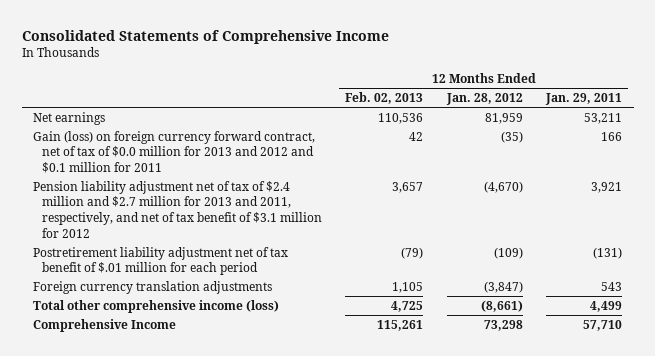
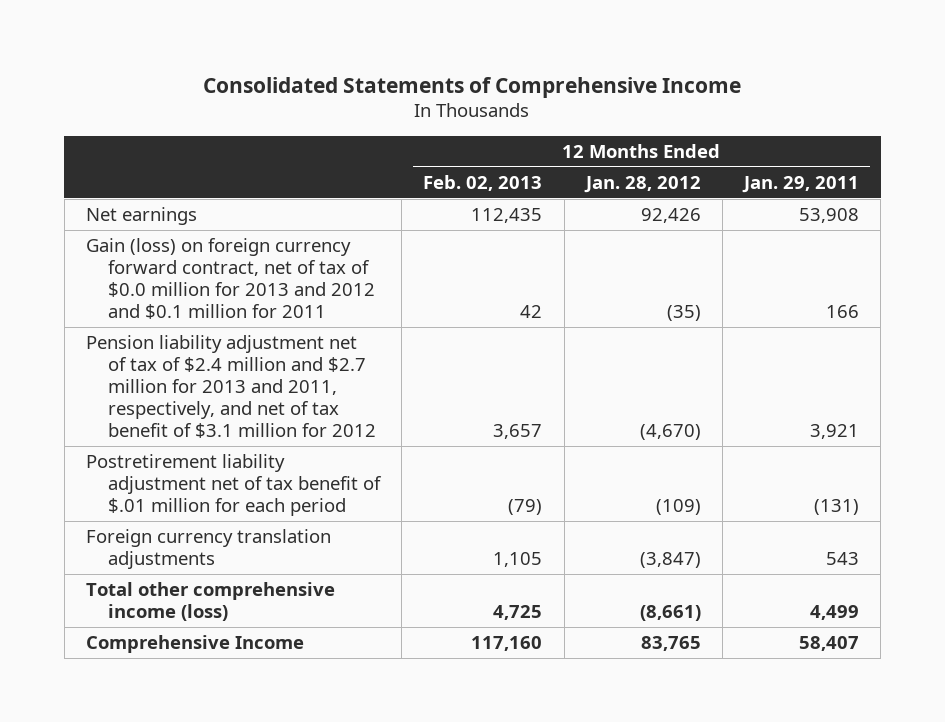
- Net earnings | 110,536 | 81,959 | 53,211
+ Net earnings | 112,435 | 92,426 | 53,908
- Comprehensive Income | 115,261 | 73,298 | 57,710
+ Comprehensive Income | 117,160 | 83,765 | 58,407

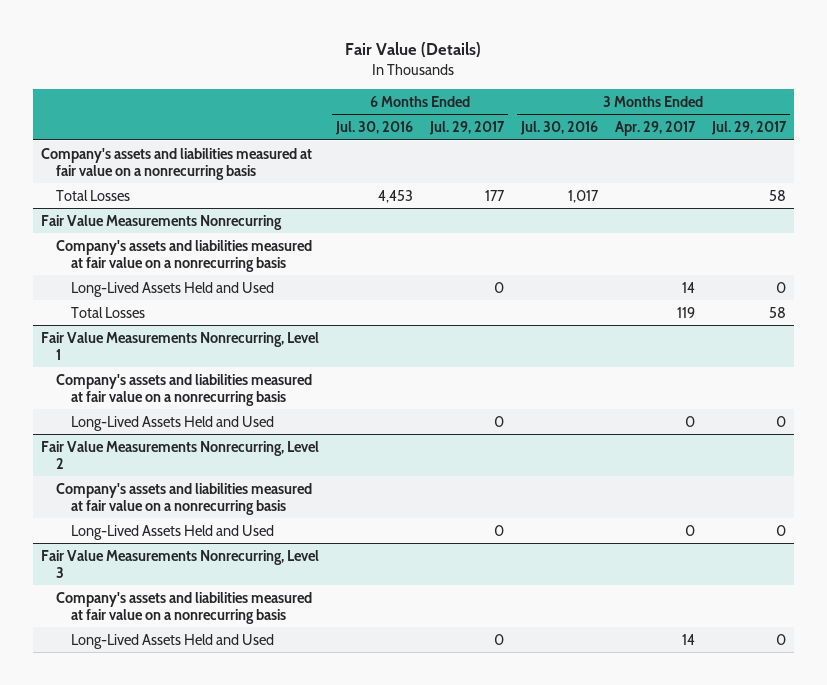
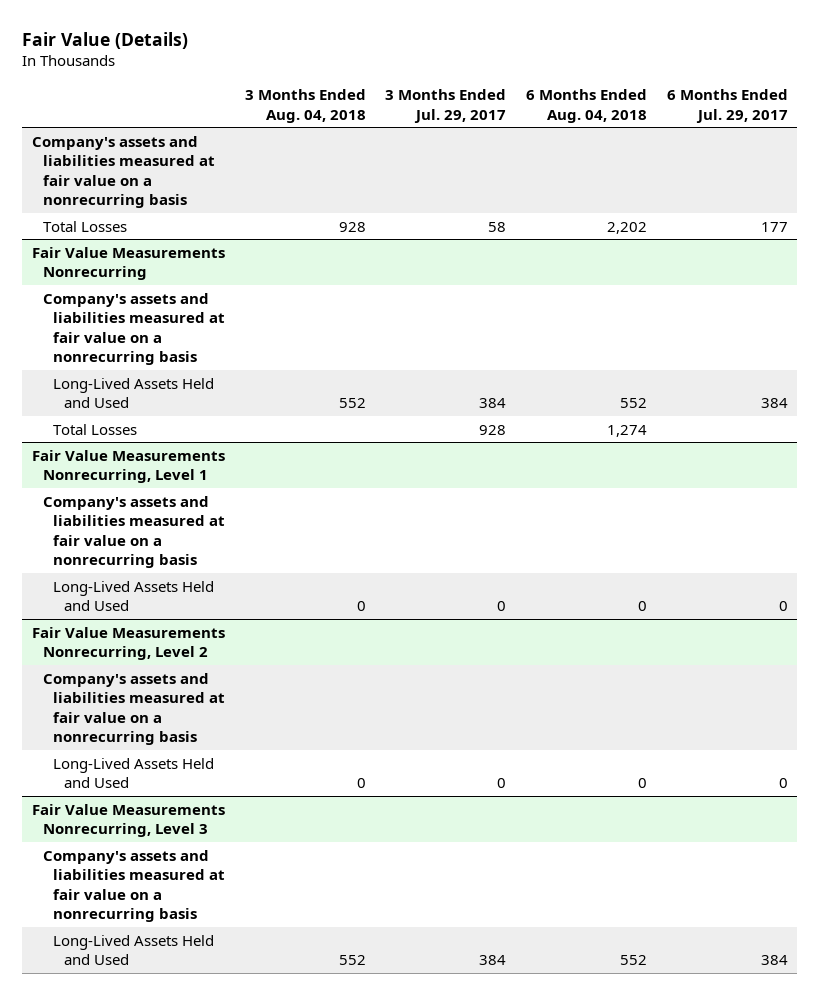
- | 6 Months Ended Jul. 30, 2016 | 6 Months Ended Jul. 29, 2017 | 3 Months Ended Jul. 30, 2016 | 3 Months Ended Apr. 29, 2017 | 3 Months Ended Jul. 29, 2017
+ | 3 Months Ended Aug. 04, 2018 | 3 Months Ended Jul. 29, 2017 | 6 Months Ended Aug. 04, 2018 | 6 Months Ended Jul. 29, 2017
@ Fair Value Measurements Nonrecurring
- Long-Lived Assets Held and Used | | 0 | | 14 | 0
- Total Losses | | | | 119 | 58
+ Long-Lived Assets Held and Used | 552 | 384 | 552 | 384
+ Total Losses | | 928 | 1,274 |
@ Fair Value Measurements Nonrecurring, Level 3
- Long-Lived Assets Held and Used | | 0 | | 14 | 0
+ Long-Lived Assets Held and Used | 552 | 384 | 552 | 384

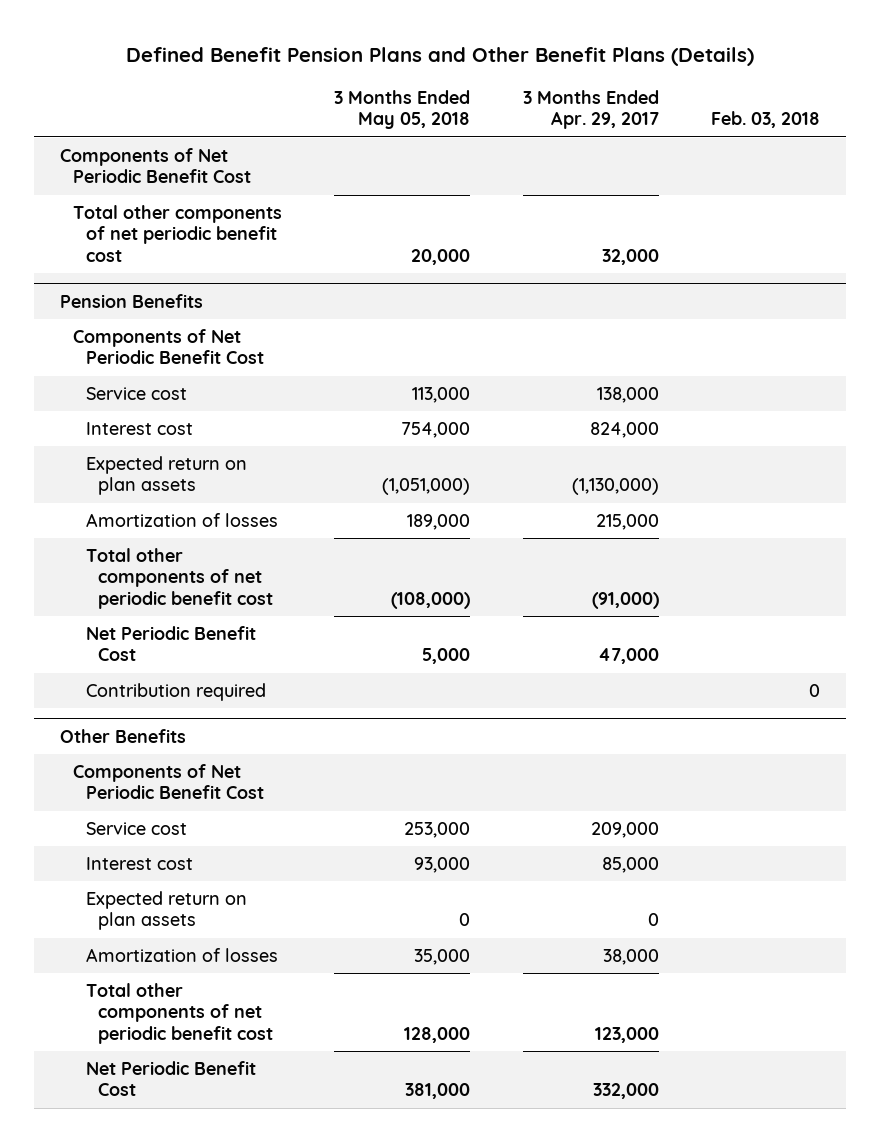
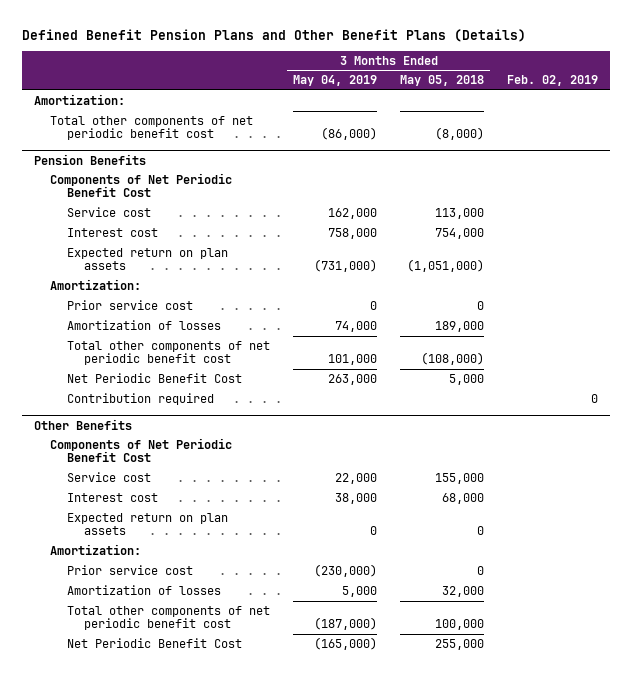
- | 3 Months Ended May 05, 2018 | 3 Months Ended Apr. 29, 2017 | Feb. 03, 2018
+ | 3 Months Ended May 04, 2019 | 3 Months Ended May 05, 2018 | Feb. 02, 2019
- Components of Net Periodic Benefit Cost
- Total other components of net periodic benefit cost | 20,000 | 32,000 |
+ Amortization:
+ Total other components of net periodic benefit cost | (86,000) | (8,000) |
@ Pension Benefits
+ Amortization:
+ Prior service cost | 0 | 0 |
@ Other Benefits
- Service cost | 253,000 | 209,000 |
- Interest cost | 93,000 | 85,000 |
+ Service cost | 22,000 | 155,000 |
+ Interest cost | 38,000 | 68,000 |
- Amortization of losses | 35,000 | 38,000 |
- Total other components of net periodic benefit cost | 128,000 | 123,000 |
- Net Periodic Benefit Cost | 381,000 | 332,000 |
+ Amortization:
+ Prior service cost | (230,000) | 0 |
+ Amortization of losses | 5,000 | 32,000 |
+ Total other components of net periodic benefit cost | (187,000) | 100,000 |
+ Net Periodic Benefit Cost | (165,000) | 255,000 |

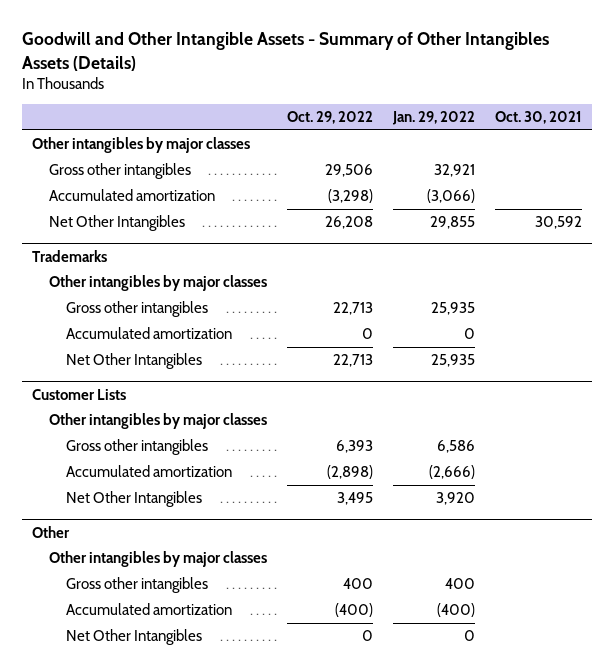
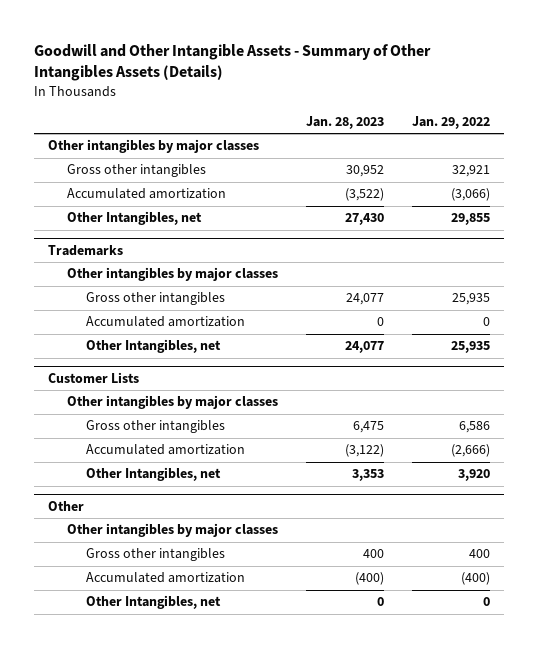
- | Oct. 29, 2022 | Jan. 29, 2022 | Oct. 30, 2021
+ | Jan. 28, 2023 | Jan. 29, 2022
- Net Other Intangibles | 26,208 | 29,855 | 30,592
+ Other Intangibles, net | 27,430 | 29,855
@ Trademarks
- Net Other Intangibles | 22,713 | 25,935 |
+ Other Intangibles, net | 24,077 | 25,935
@ Customer Lists
- Net Other Intangibles | 3,495 | 3,920 |
+ Other Intangibles, net | 3,353 | 3,920
@ Other
- Net Other Intangibles | 0 | 0 |
+ Other Intangibles, net | 0 | 0

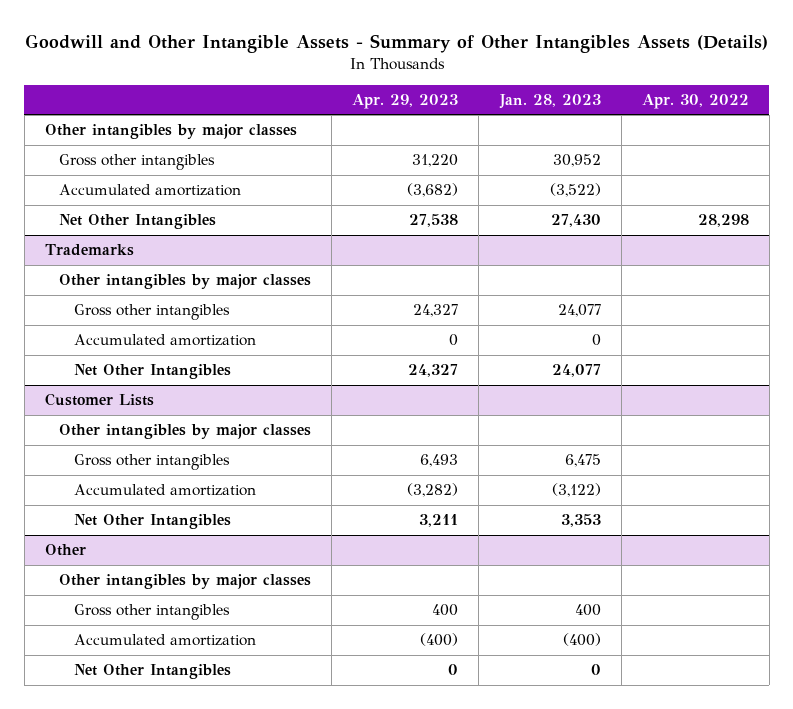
- | Jan. 28, 2023 | Jan. 29, 2022
+ | Apr. 29, 2023 | Jan. 28, 2023 | Apr. 30, 2022
- Other Intangibles, net | 27,430 | 29,855
+ Net Other Intangibles | 27,538 | 27,430 | 28,298
@ Trademarks
- Other Intangibles, net | 24,077 | 25,935
+ Net Other Intangibles | 24,327 | 24,077 |
@ Customer Lists
- Other Intangibles, net | 3,353 | 3,920
+ Net Other Intangibles | 3,211 | 3,353 |
@ Other
- Other Intangibles, net | 0 | 0
+ Net Other Intangibles | 0 | 0 |

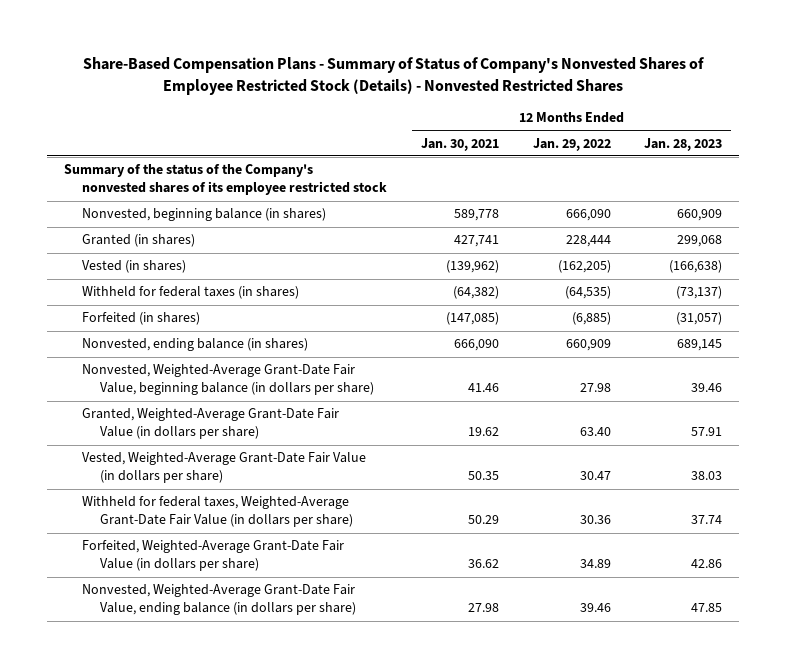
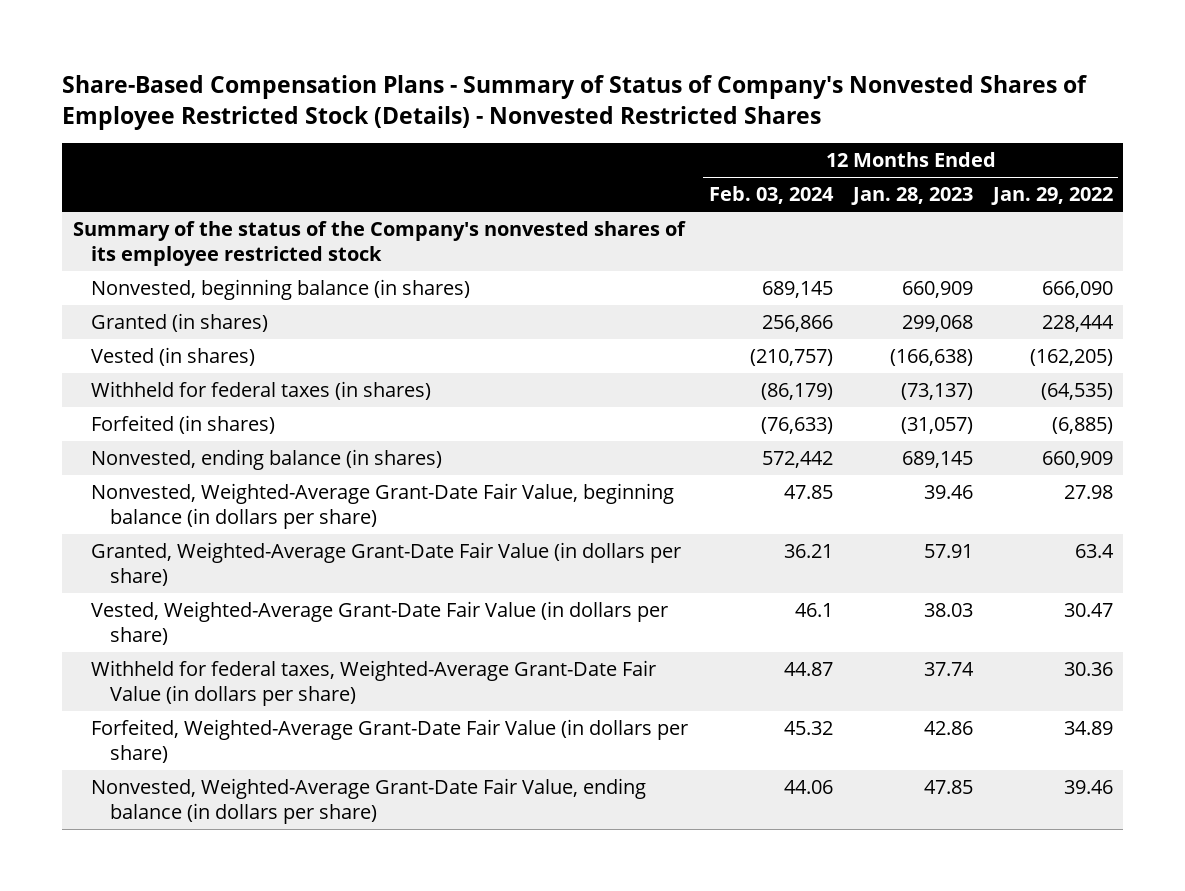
- | 12 Months Ended Jan. 30, 2021 | 12 Months Ended Jan. 29, 2022 | 12 Months Ended Jan. 28, 2023
+ | 12 Months Ended Feb. 03, 2024 | 12 Months Ended Jan. 28, 2023 | 12 Months Ended Jan. 29, 2022
- Granted, Weighted-Average Grant-Date Fair Value (in dollars per share) | 19.62 | 63.40 | 57.91
+ Granted, Weighted-Average Grant-Date Fair Value (in dollars per share) | 36.21 | 57.91 | 63.4

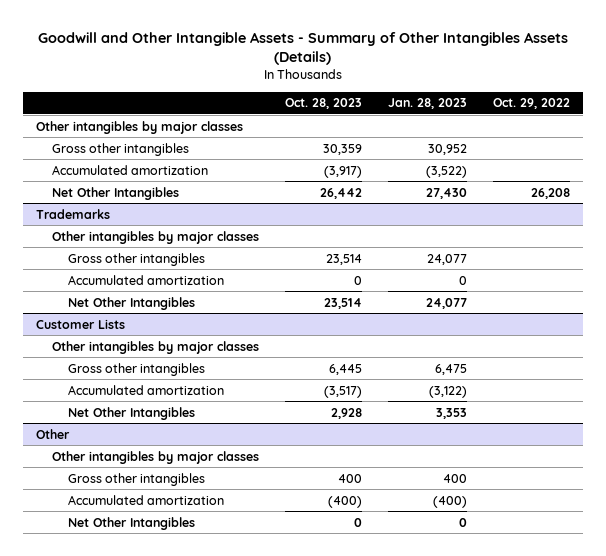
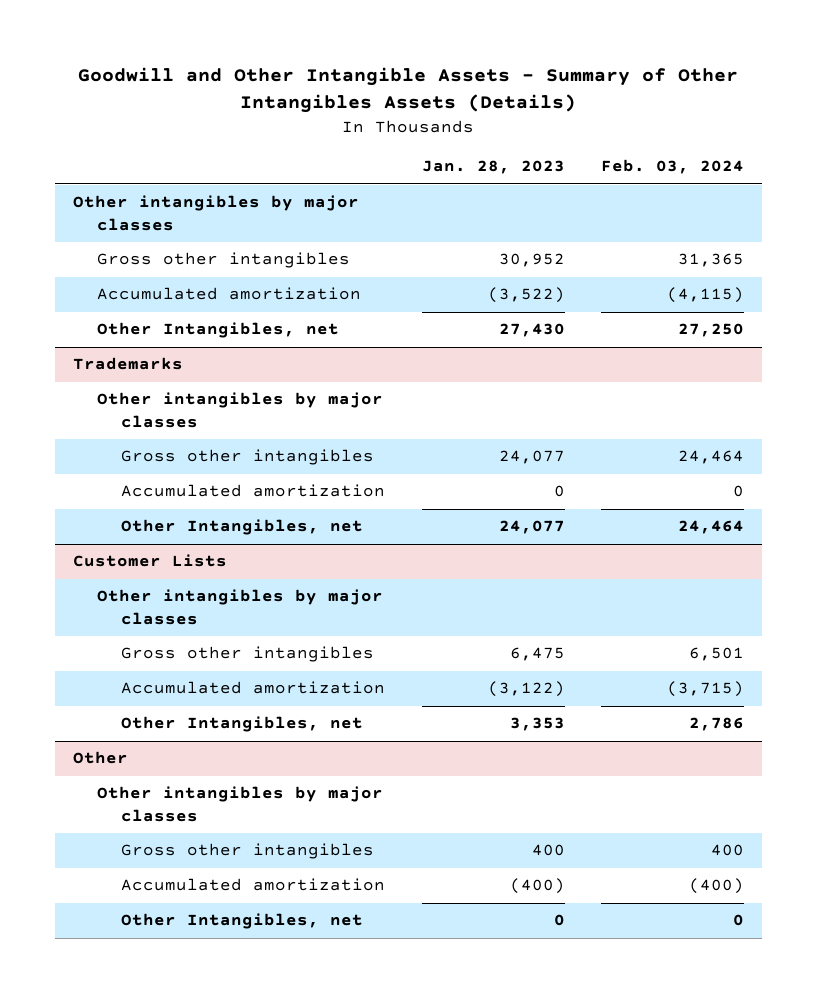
- | Oct. 28, 2023 | Jan. 28, 2023 | Oct. 29, 2022
+ | Jan. 28, 2023 | Feb. 03, 2024
- Net Other Intangibles | 26,442 | 27,430 | 26,208
+ Other Intangibles, net | 27,430 | 27,250
@ Trademarks
- Net Other Intangibles | 23,514 | 24,077 |
+ Other Intangibles, net | 24,077 | 24,464
@ Customer Lists
- Net Other Intangibles | 2,928 | 3,353 |
+ Other Intangibles, net | 3,353 | 2,786
@ Other
- Net Other Intangibles | 0 | 0 |
+ Other Intangibles, net | 0 | 0

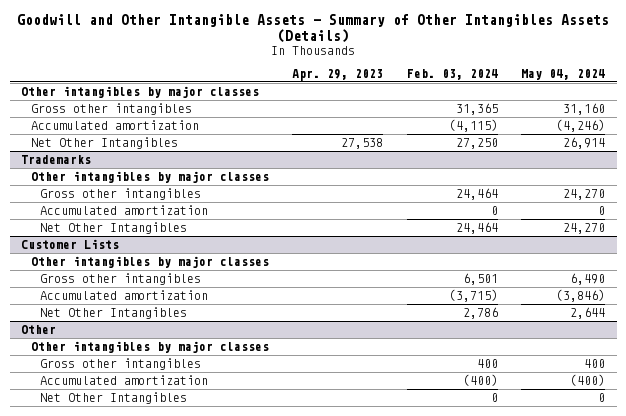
- | Jan. 28, 2023 | Feb. 03, 2024
+ | Apr. 29, 2023 | Feb. 03, 2024 | May 04, 2024
- Other Intangibles, net | 27,430 | 27,250
+ Net Other Intangibles | 27,538 | 27,250 | 26,914
@ Trademarks
- Other Intangibles, net | 24,077 | 24,464
+ Net Other Intangibles | | 24,464 | 24,270
@ Customer Lists
- Other Intangibles, net | 3,353 | 2,786
+ Net Other Intangibles | | 2,786 | 2,644
@ Other
- Other Intangibles, net | 0 | 0
+ Net Other Intangibles | | 0 | 0

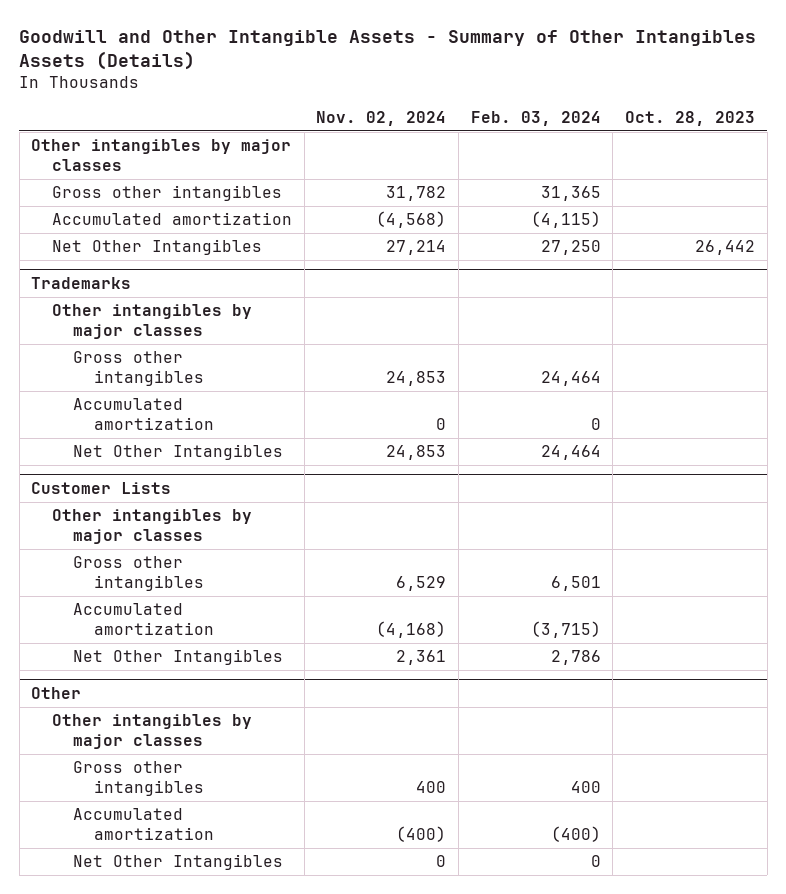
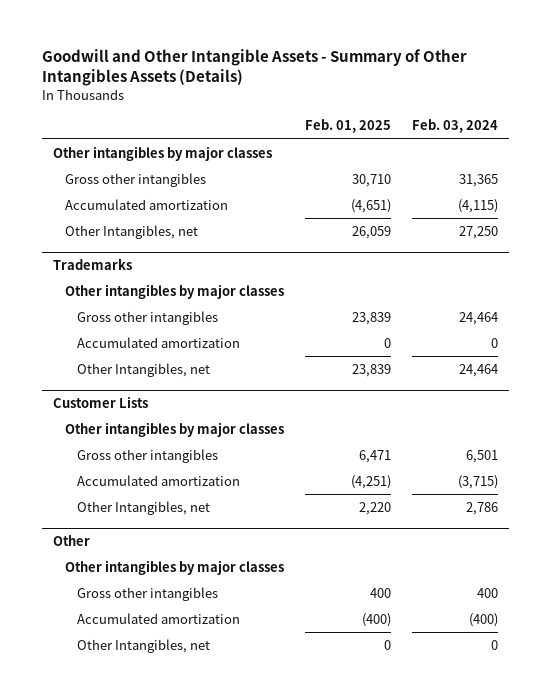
- | Nov. 02, 2024 | Feb. 03, 2024 | Oct. 28, 2023
+ | Feb. 01, 2025 | Feb. 03, 2024
- Net Other Intangibles | 27,214 | 27,250 | 26,442
+ Other Intangibles, net | 26,059 | 27,250
@ Trademarks
- Net Other Intangibles | 24,853 | 24,464 |
+ Other Intangibles, net | 23,839 | 24,464
@ Customer Lists
- Net Other Intangibles | 2,361 | 2,786 |
+ Other Intangibles, net | 2,220 | 2,786
@ Other
- Net Other Intangibles | 0 | 0 |
+ Other Intangibles, net | 0 | 0

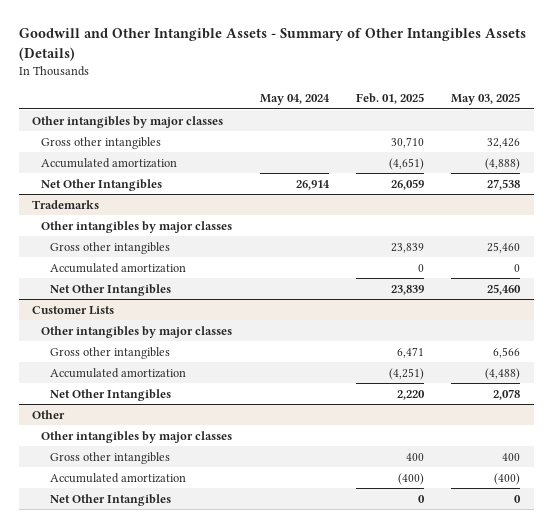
- | Feb. 01, 2025 | Feb. 03, 2024
+ | May 04, 2024 | Feb. 01, 2025 | May 03, 2025
- Other Intangibles, net | 26,059 | 27,250
+ Net Other Intangibles | 26,914 | 26,059 | 27,538
@ Trademarks
- Other Intangibles, net | 23,839 | 24,464
+ Net Other Intangibles | | 23,839 | 25,460
@ Customer Lists
- Other Intangibles, net | 2,220 | 2,786
+ Net Other Intangibles | | 2,220 | 2,078
@ Other
- Other Intangibles, net | 0 | 0
+ Net Other Intangibles | | 0 | 0

